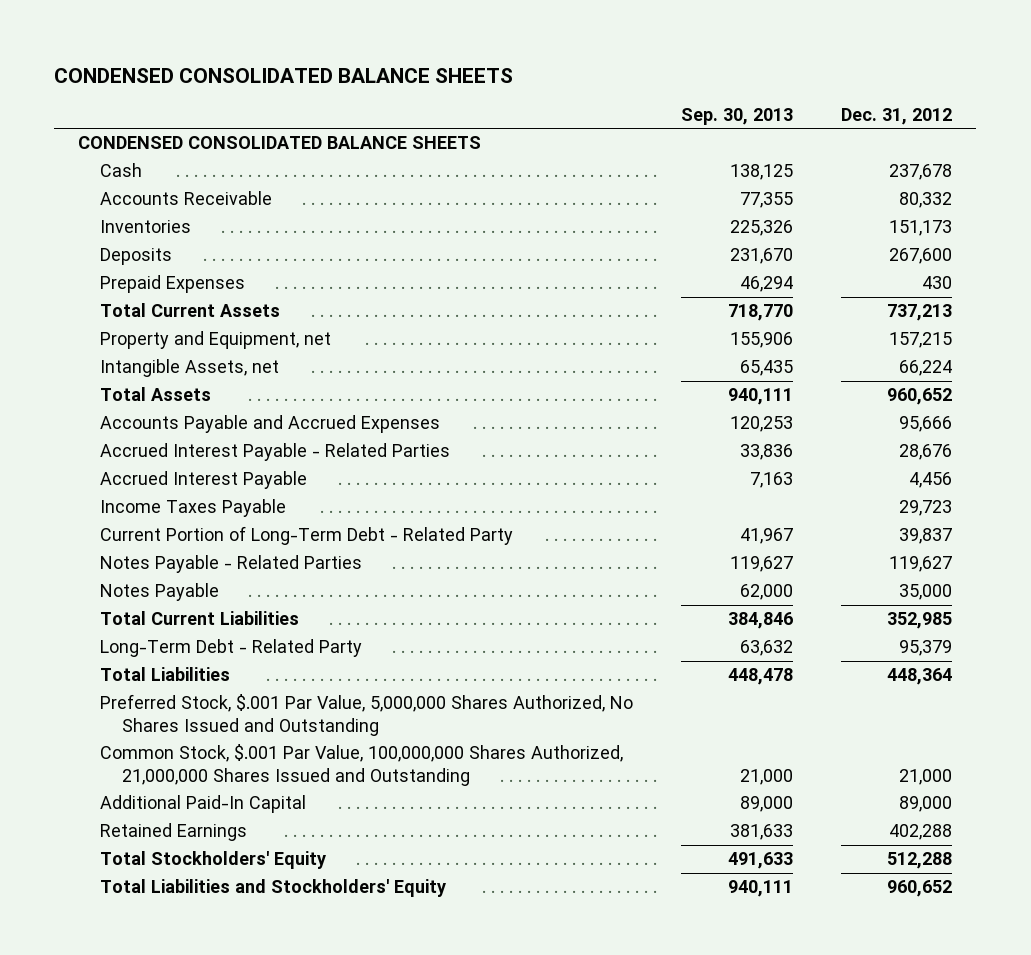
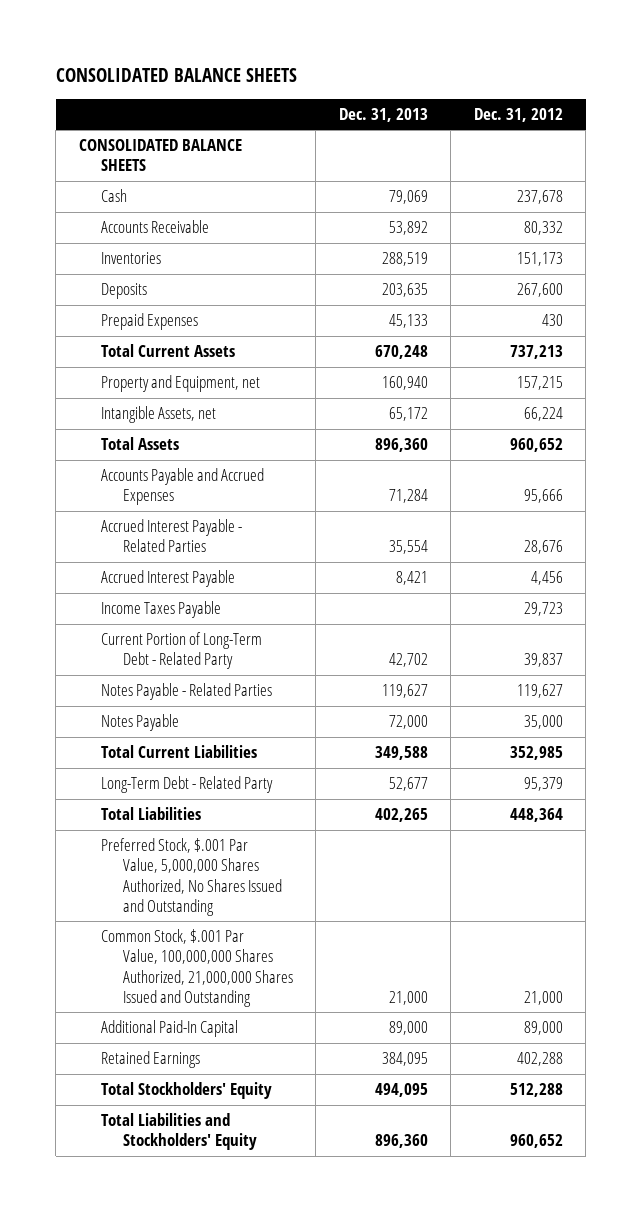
- CONDENSED CONSOLIDATED BALANCE SHEETS
+ CONSOLIDATED BALANCE SHEETS
- | Sep. 30, 2013 | Dec. 31, 2012
+ | Dec. 31, 2013 | Dec. 31, 2012
- CONDENSED CONSOLIDATED BALANCE SHEETS
+ CONSOLIDATED BALANCE SHEETS

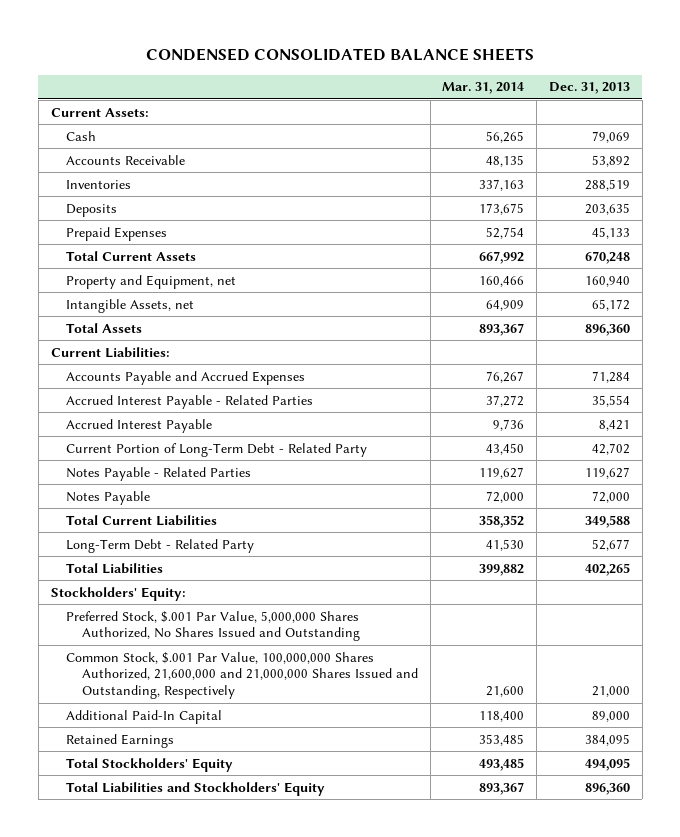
- CONSOLIDATED BALANCE SHEETS
+ CONDENSED CONSOLIDATED BALANCE SHEETS
- | Dec. 31, 2013 | Dec. 31, 2012
+ | Mar. 31, 2014 | Dec. 31, 2013
- CONSOLIDATED BALANCE SHEETS
+ Current Assets:
+ Current Liabilities:
- Income Taxes Payable | | 29,723
+ Stockholders' Equity:
- Common Stock, $.001 Par Value, 100,000,000 Shares Authorized, 21,000,000 Shares Issued and Outstanding | 21,000 | 21,000
+ Common Stock, $.001 Par Value, 100,000,000 Shares Authorized, 21,600,000 and 21,000,000 Shares Issued and Outstanding, Respectively | 21,600 | 21,000

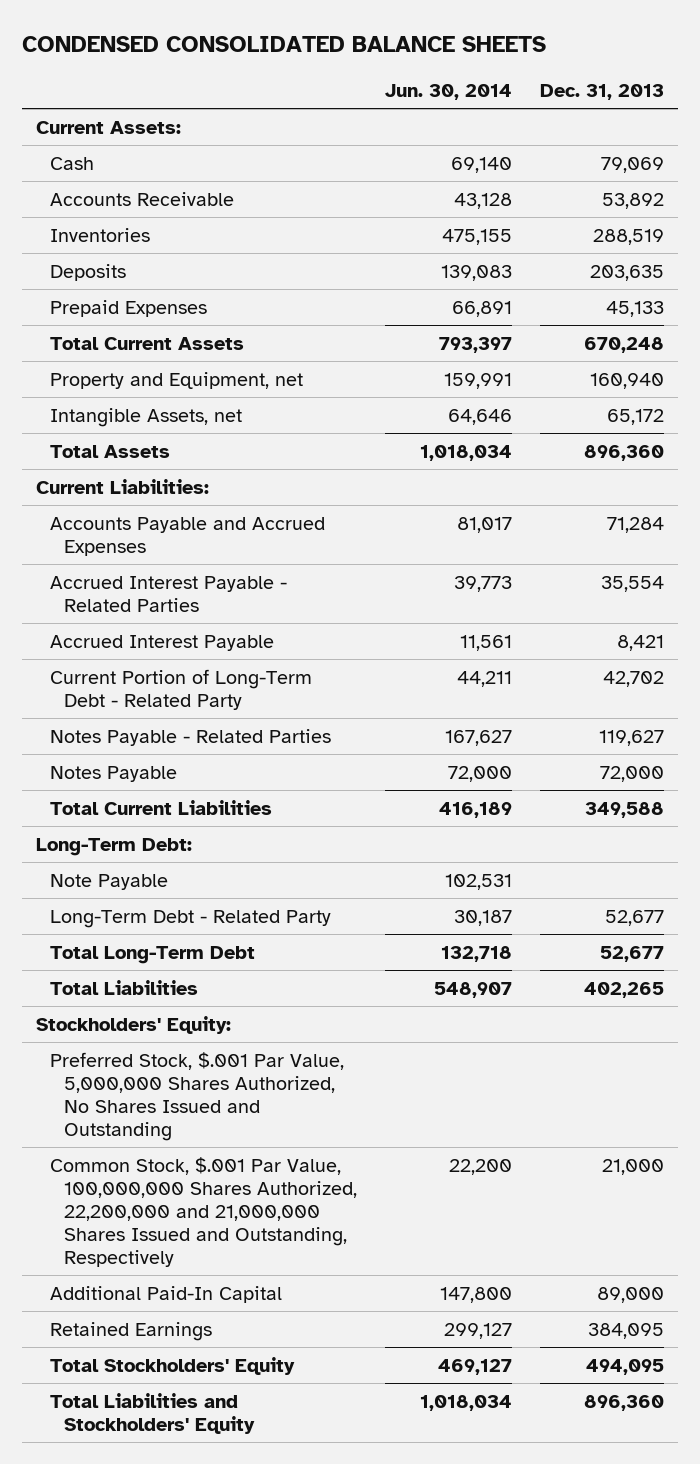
- | Mar. 31, 2014 | Dec. 31, 2013
+ | Jun. 30, 2014 | Dec. 31, 2013
+ Long-Term Debt:
+ Note Payable | 102,531 |
+ Total Long-Term Debt | 132,718 | 52,677
- Common Stock, $.001 Par Value, 100,000,000 Shares Authorized, 21,600,000 and 21,000,000 Shares Issued and Outstanding, Respectively | 21,600 | 21,000
+ Common Stock, $.001 Par Value, 100,000,000 Shares Authorized, 22,200,000 and 21,000,000 Shares Issued and Outstanding, Respectively | 22,200 | 21,000

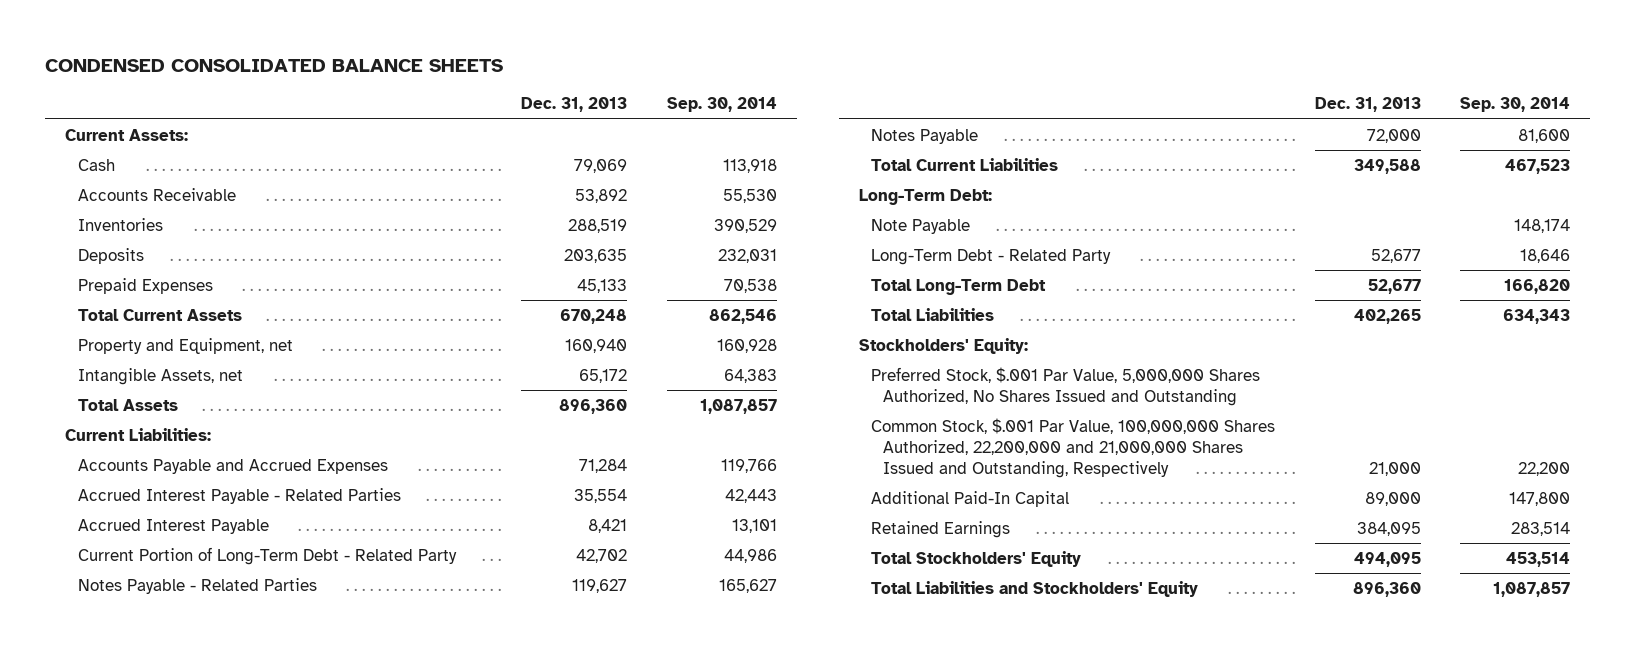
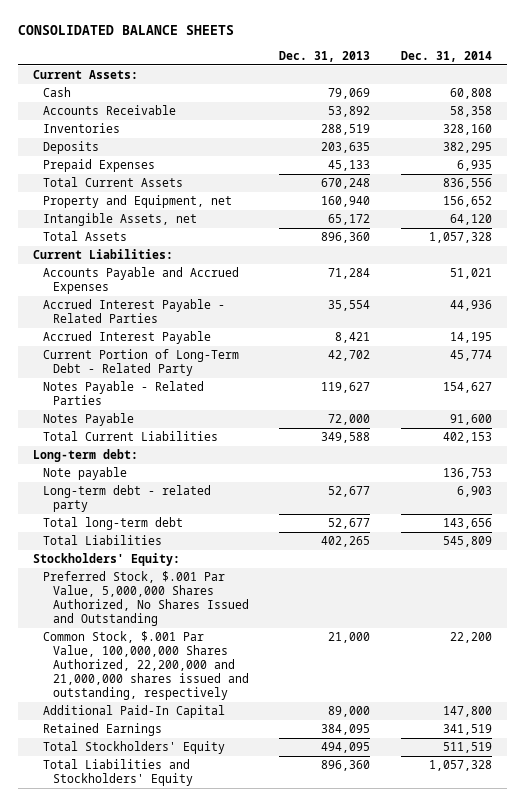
- CONDENSED CONSOLIDATED BALANCE SHEETS
+ CONSOLIDATED BALANCE SHEETS
- | Dec. 31, 2013 | Sep. 30, 2014
+ | Dec. 31, 2013 | Dec. 31, 2014
- Long-Term Debt:
- Note Payable | | 148,174
- Long-Term Debt - Related Party | 52,677 | 18,646
- Total Long-Term Debt | 52,677 | 166,820
+ Long-term debt:
+ Note payable | | 136,753
+ Long-term debt - related party | 52,677 | 6,903
+ Total long-term debt | 52,677 | 143,656
- Common Stock, $.001 Par Value, 100,000,000 Shares Authorized, 22,200,000 and 21,000,000 Shares Issued and Outstanding, Respectively | 21,000 | 22,200
+ Common Stock, $.001 Par Value, 100,000,000 Shares Authorized, 22,200,000 and 21,000,000 shares issued and outstanding, respectively | 21,000 | 22,200

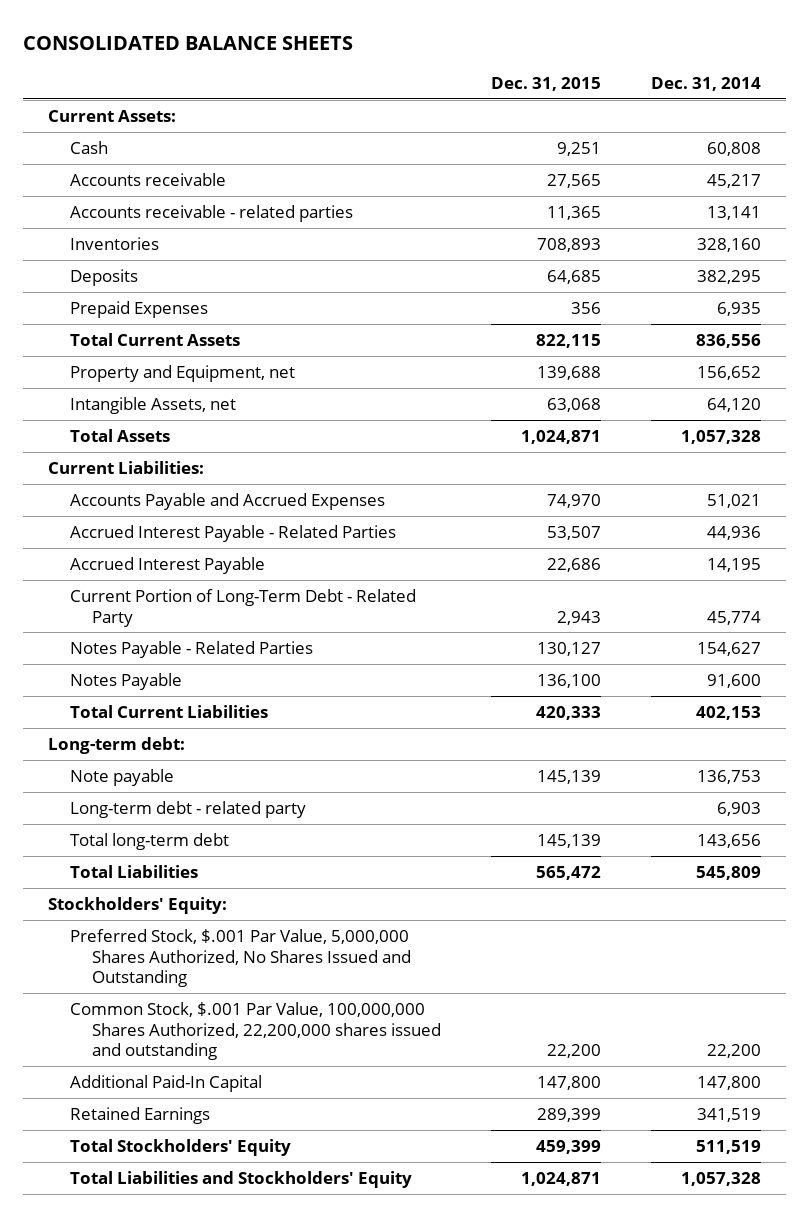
- | Dec. 31, 2013 | Dec. 31, 2014
+ | Dec. 31, 2015 | Dec. 31, 2014
- Accounts Receivable | 53,892 | 58,358
+ Accounts receivable | 27,565 | 45,217
+ Accounts receivable - related parties | 11,365 | 13,141
- Common Stock, $.001 Par Value, 100,000,000 Shares Authorized, 22,200,000 and 21,000,000 shares issued and outstanding, respectively | 21,000 | 22,200
+ Common Stock, $.001 Par Value, 100,000,000 Shares Authorized, 22,200,000 shares issued and outstanding | 22,200 | 22,200

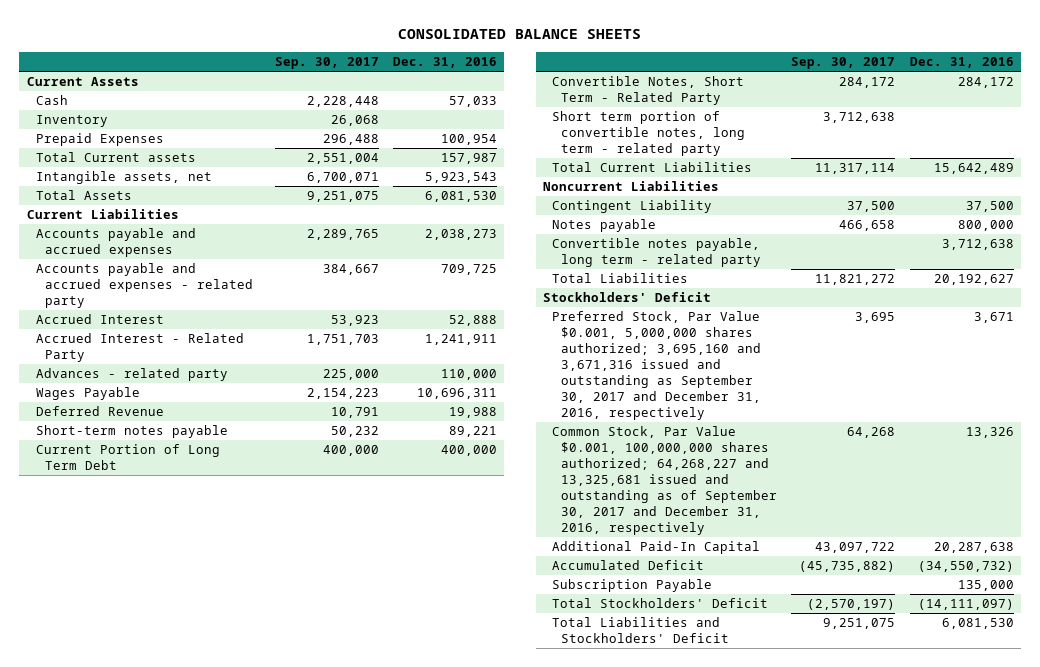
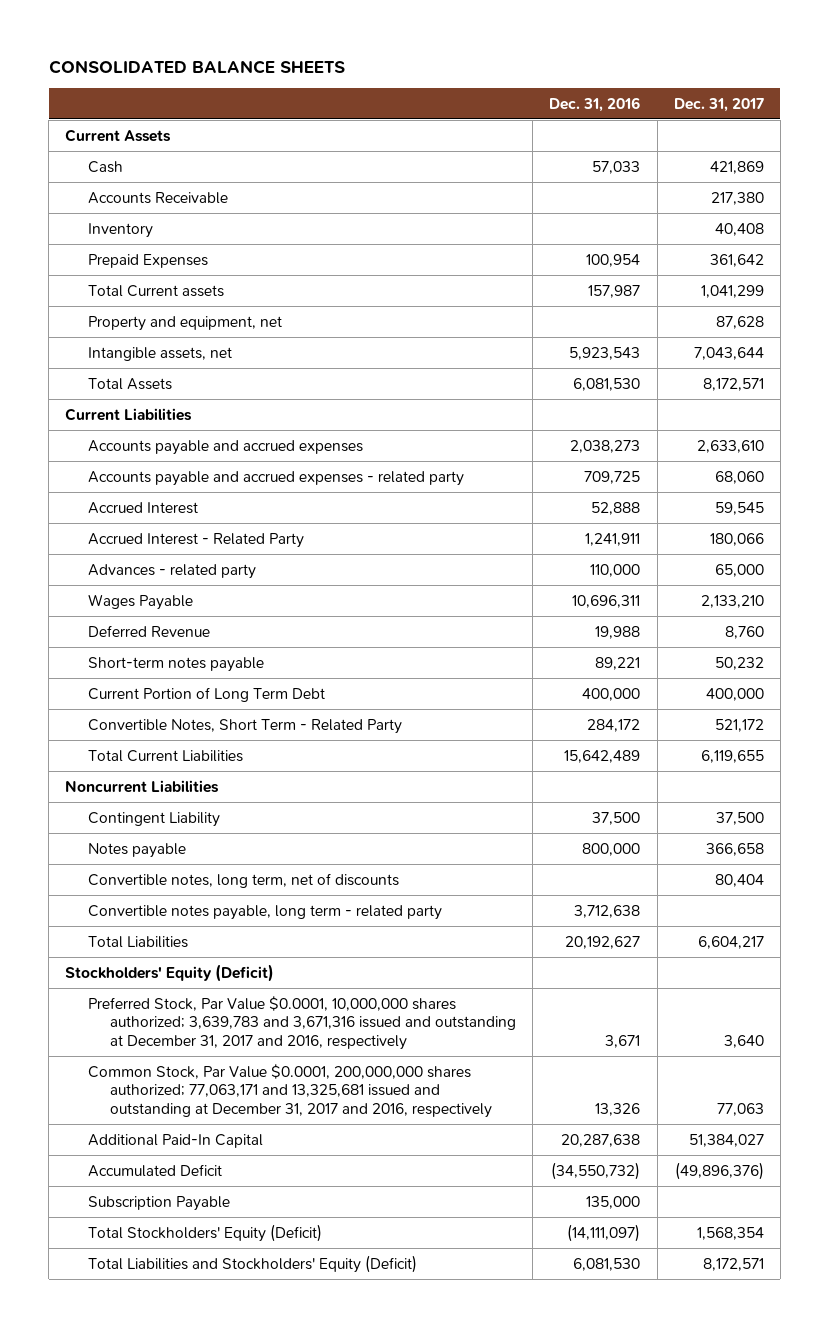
- | Sep. 30, 2017 | Dec. 31, 2016
+ | Dec. 31, 2016 | Dec. 31, 2017
+ Accounts Receivable | | 217,380
+ Property and equipment, net | | 87,628
- Short term portion of convertible notes, long term - related party | 3,712,638 |
+ Convertible notes, long term, net of discounts | | 80,404
- Stockholders' Deficit
- Preferred Stock, Par Value $0.001, 5,000,000 shares authorized; 3,695,160 and 3,671,316 issued and outstanding as September 30, 2017 and December 31, 2016, respectively | 3,695 | 3,671
- Common Stock, Par Value $0.001, 100,000,000 shares authorized; 64,268,227 and 13,325,681 issued and outstanding as of September 30, 2017 and December 31, 2016, respectively | 64,268 | 13,326
+ Stockholders' Equity (Deficit)
+ Preferred Stock, Par Value $0.0001, 10,000,000 shares authorized; 3,639,783 and 3,671,316 issued and outstanding at December 31, 2017 and 2016, respectively | 3,671 | 3,640
+ Common Stock, Par Value $0.0001, 200,000,000 shares authorized; 77,063,171 and 13,325,681 issued and outstanding at December 31, 2017 and 2016, respectively | 13,326 | 77,063
- Total Stockholders' Deficit | (2,570,197) | (14,111,097)
- Total Liabilities and Stockholders' Deficit | 9,251,075 | 6,081,530
+ Total Stockholders' Equity (Deficit) | (14,111,097) | 1,568,354
+ Total Liabilities and Stockholders' Equity (Deficit) | 6,081,530 | 8,172,571

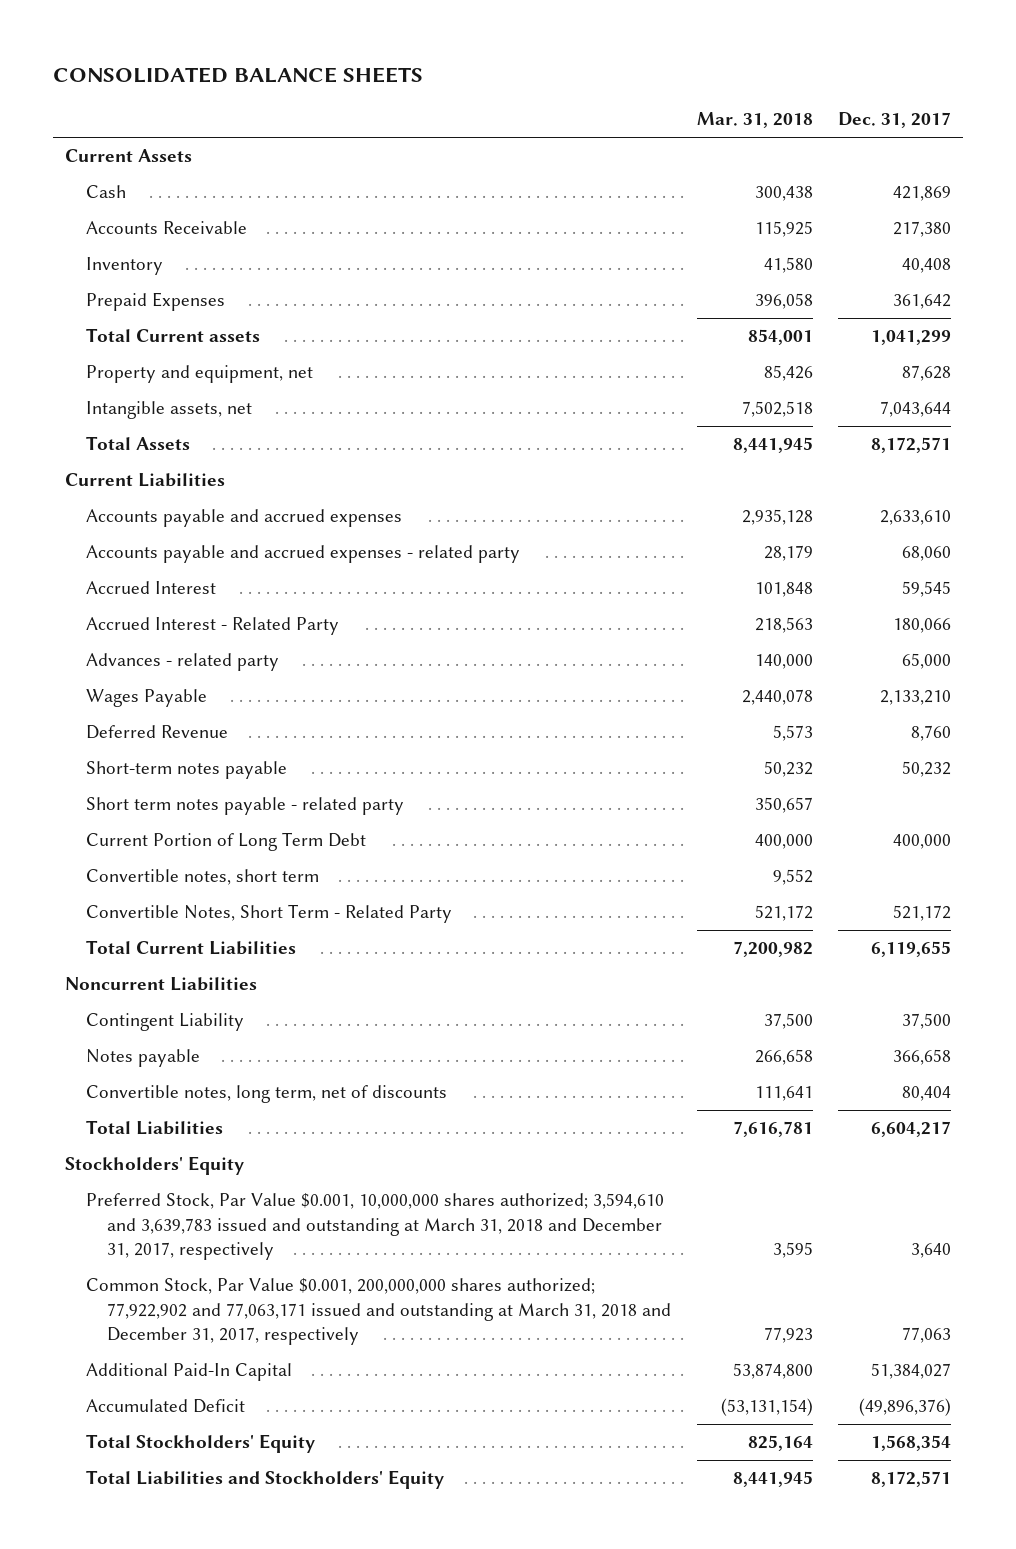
- | Dec. 31, 2016 | Dec. 31, 2017
+ | Mar. 31, 2018 | Dec. 31, 2017
+ Short term notes payable - related party | 350,657 |
+ Convertible notes, short term | 9,552 |
- Convertible notes payable, long term - related party | 3,712,638 |
- Stockholders' Equity (Deficit)
- Preferred Stock, Par Value $0.0001, 10,000,000 shares authorized; 3,639,783 and 3,671,316 issued and outstanding at December 31, 2017 and 2016, respectively | 3,671 | 3,640
- Common Stock, Par Value $0.0001, 200,000,000 shares authorized; 77,063,171 and 13,325,681 issued and outstanding at December 31, 2017 and 2016, respectively | 13,326 | 77,063
+ Stockholders' Equity
+ Preferred Stock, Par Value $0.001, 10,000,000 shares authorized; 3,594,610 and 3,639,783 issued and outstanding at March 31, 2018 and December 31, 2017, respectively | 3,595 | 3,640
+ Common Stock, Par Value $0.001, 200,000,000 shares authorized; 77,922,902 and 77,063,171 issued and outstanding at March 31, 2018 and December 31, 2017, respectively | 77,923 | 77,063
- Subscription Payable | 135,000 |
- Total Stockholders' Equity (Deficit) | (14,111,097) | 1,568,354
- Total Liabilities and Stockholders' Equity (Deficit) | 6,081,530 | 8,172,571
+ Total Stockholders' Equity | 825,164 | 1,568,354
+ Total Liabilities and Stockholders' Equity | 8,441,945 | 8,172,571

